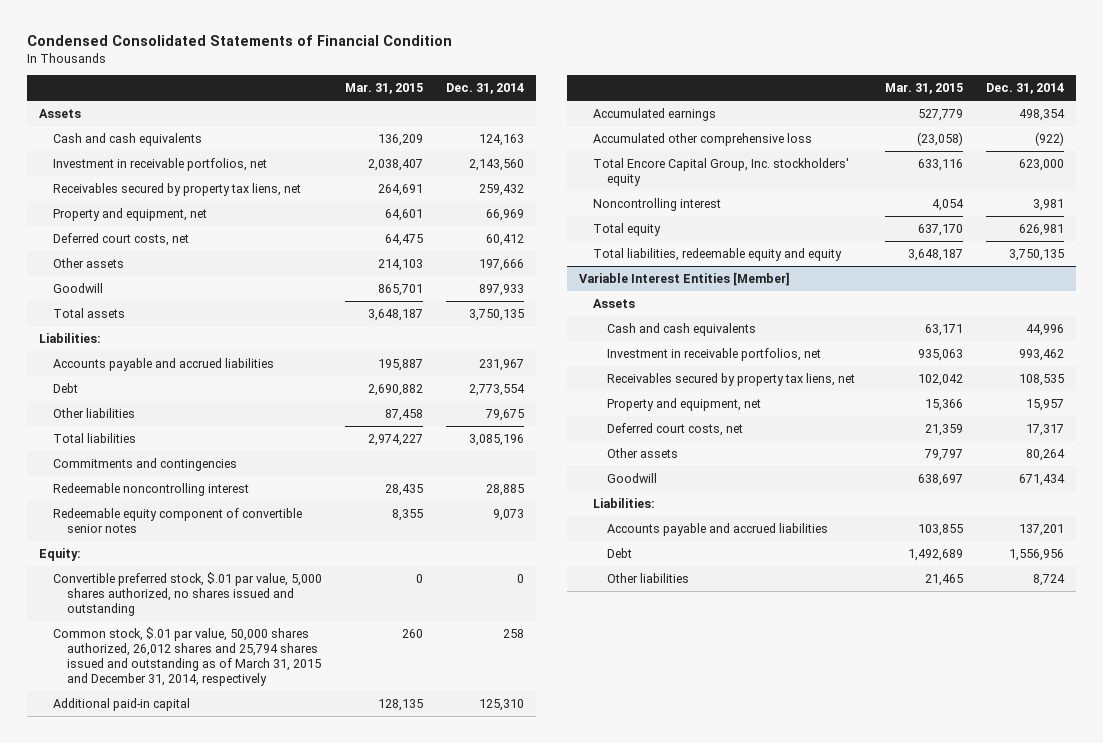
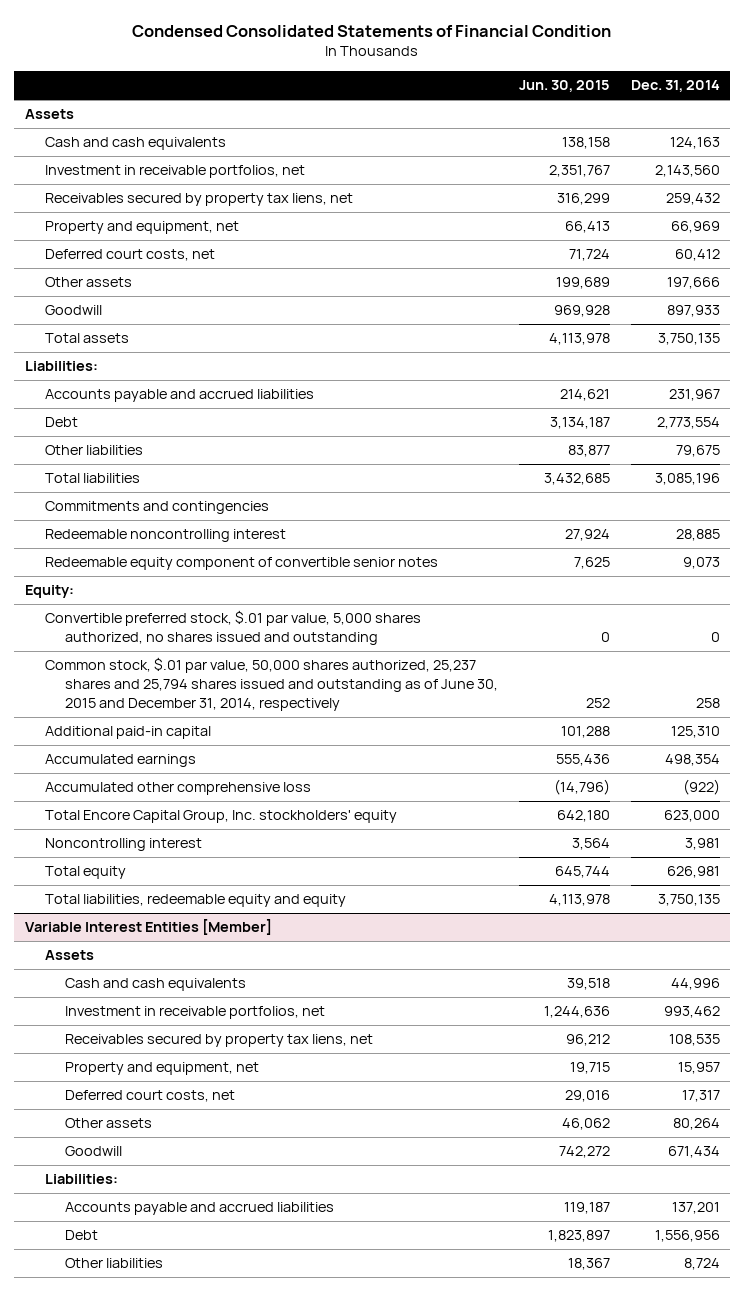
- | Mar. 31, 2015 | Dec. 31, 2014
+ | Jun. 30, 2015 | Dec. 31, 2014
- Common stock, $.01 par value, 50,000 shares authorized, 26,012 shares and 25,794 shares issued and outstanding as of March 31, 2015 and December 31, 2014, respectively | 260 | 258
+ Common stock, $.01 par value, 50,000 shares authorized, 25,237 shares and 25,794 shares issued and outstanding as of June 30, 2015 and December 31, 2014, respectively | 252 | 258

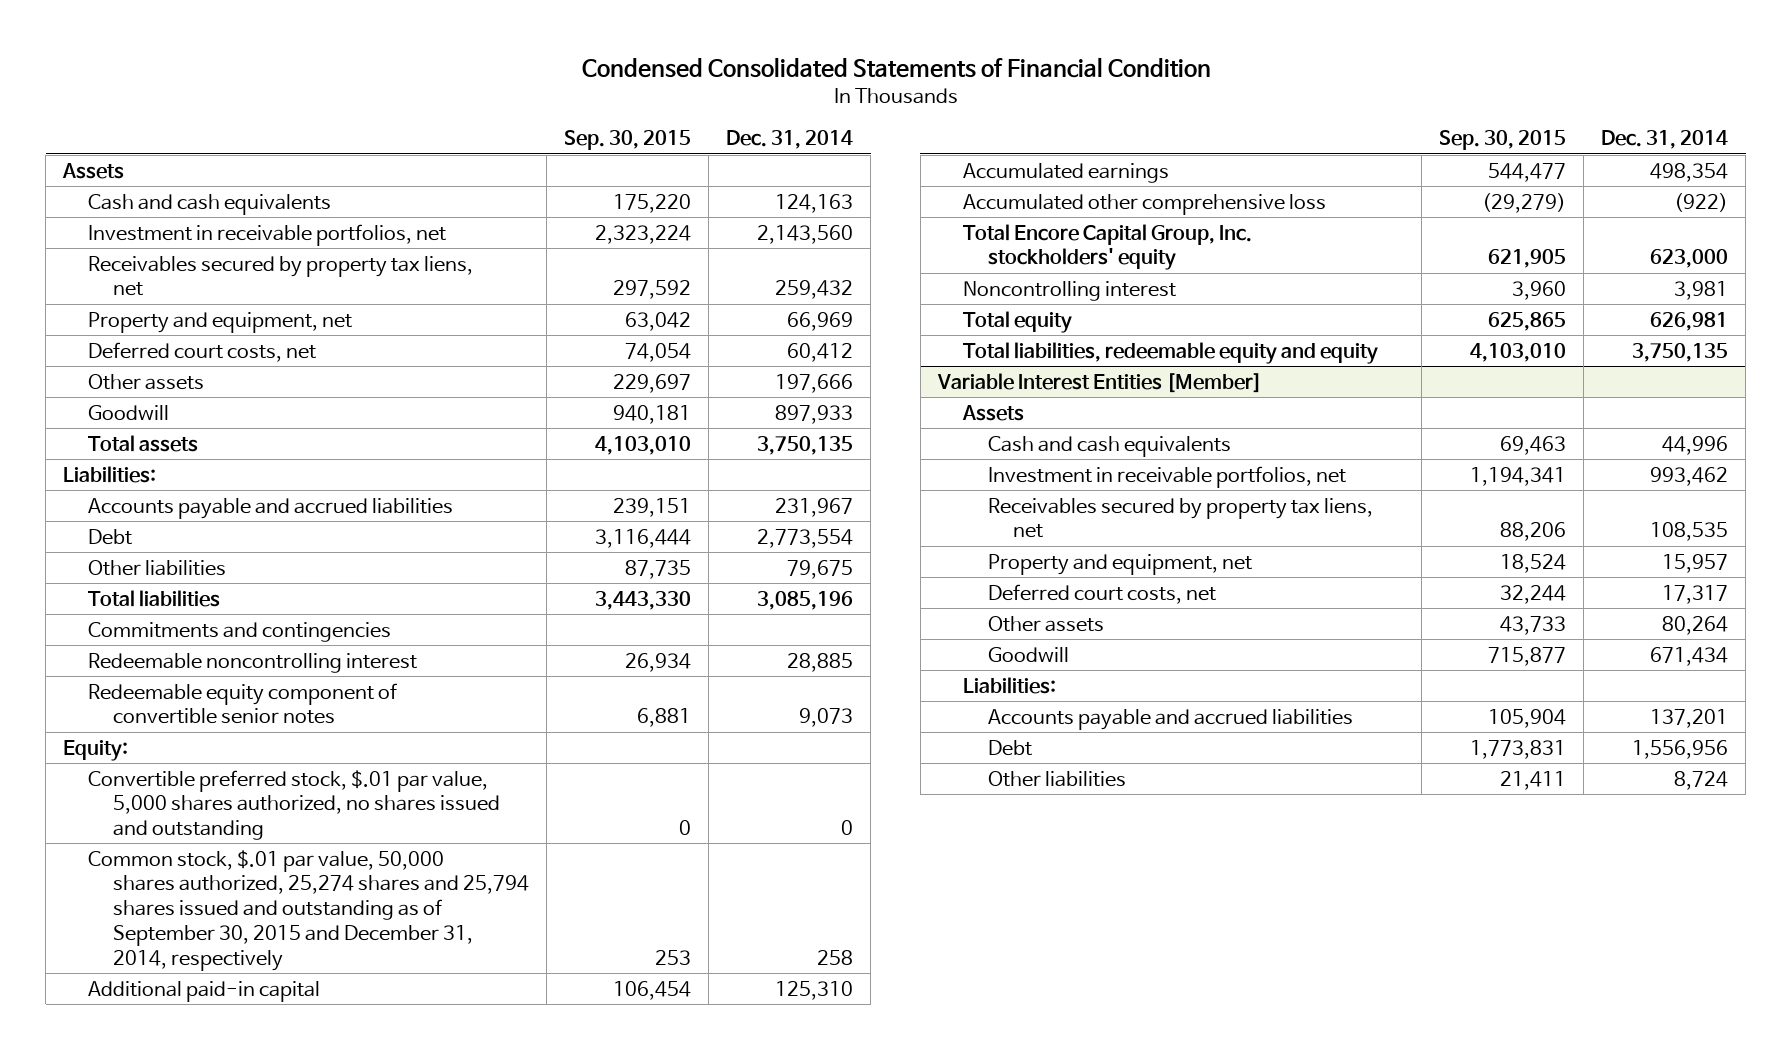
- | Jun. 30, 2015 | Dec. 31, 2014
+ | Sep. 30, 2015 | Dec. 31, 2014
- Common stock, $.01 par value, 50,000 shares authorized, 25,237 shares and 25,794 shares issued and outstanding as of June 30, 2015 and December 31, 2014, respectively | 252 | 258
+ Common stock, $.01 par value, 50,000 shares authorized, 25,274 shares and 25,794 shares issued and outstanding as of September 30, 2015 and December 31, 2014, respectively | 253 | 258

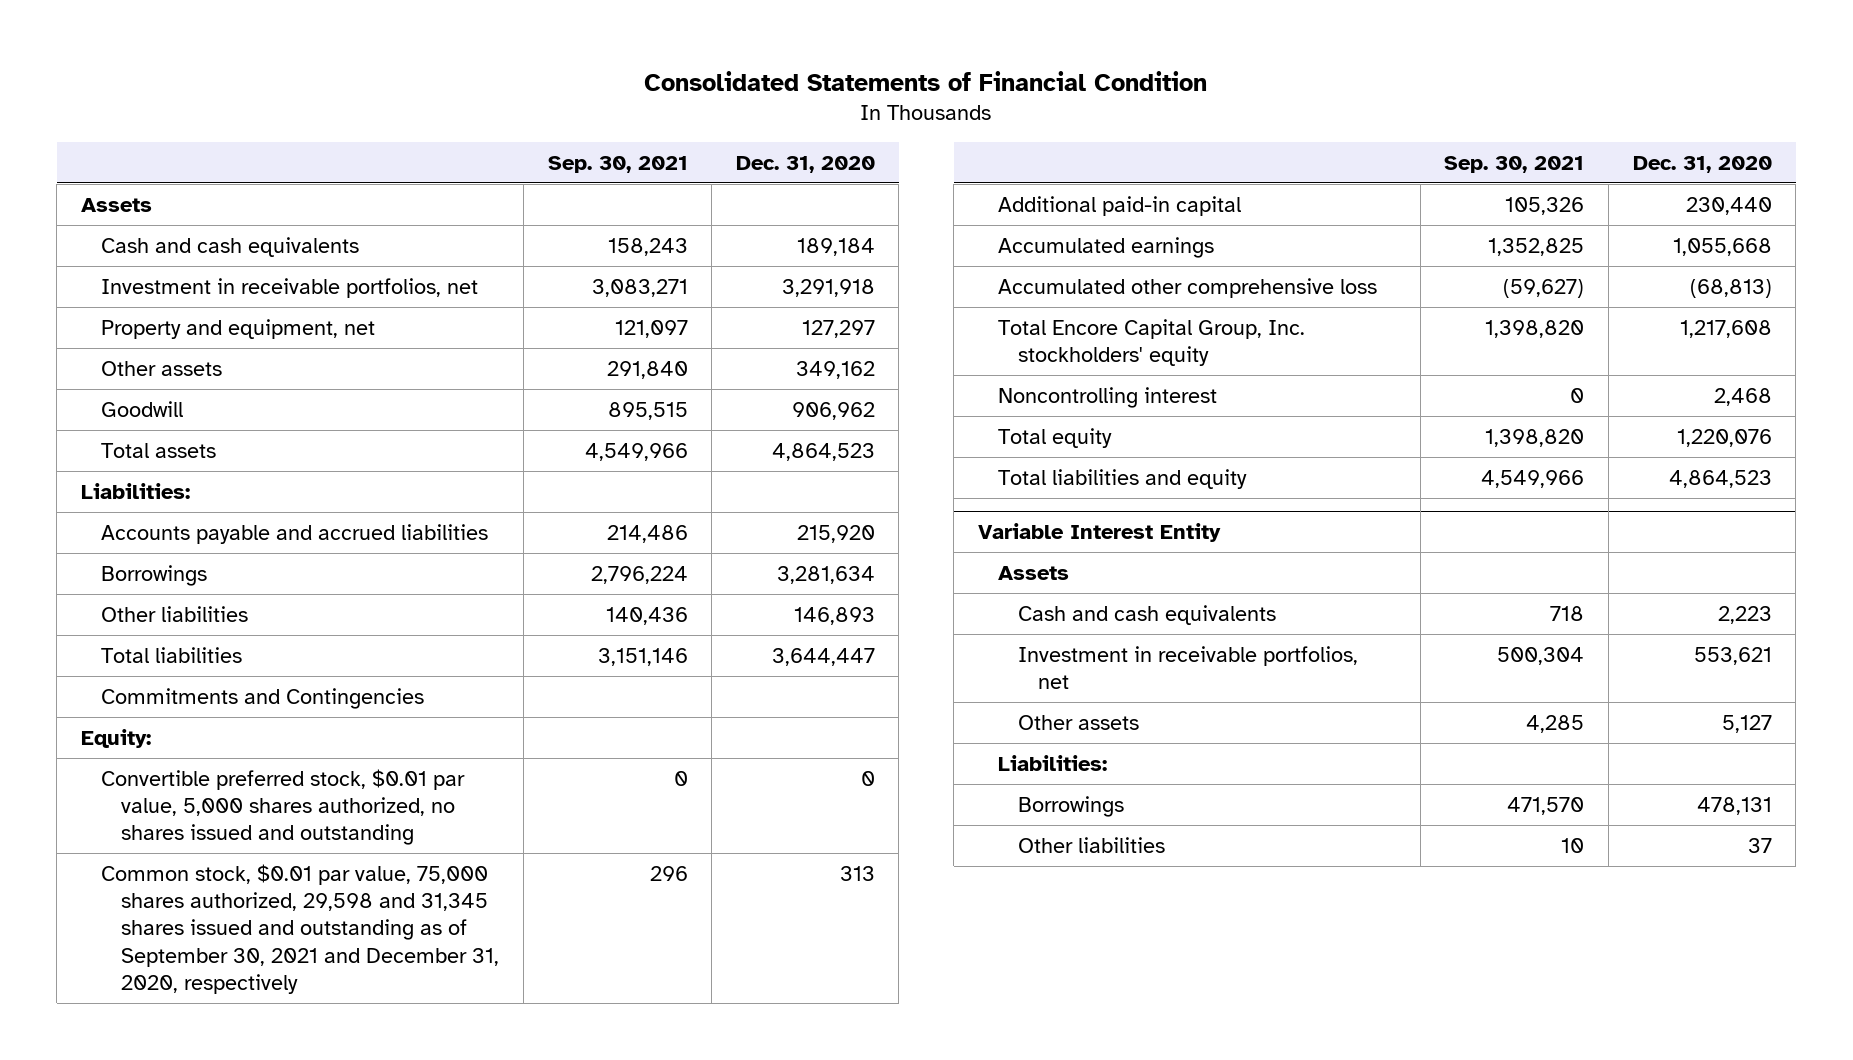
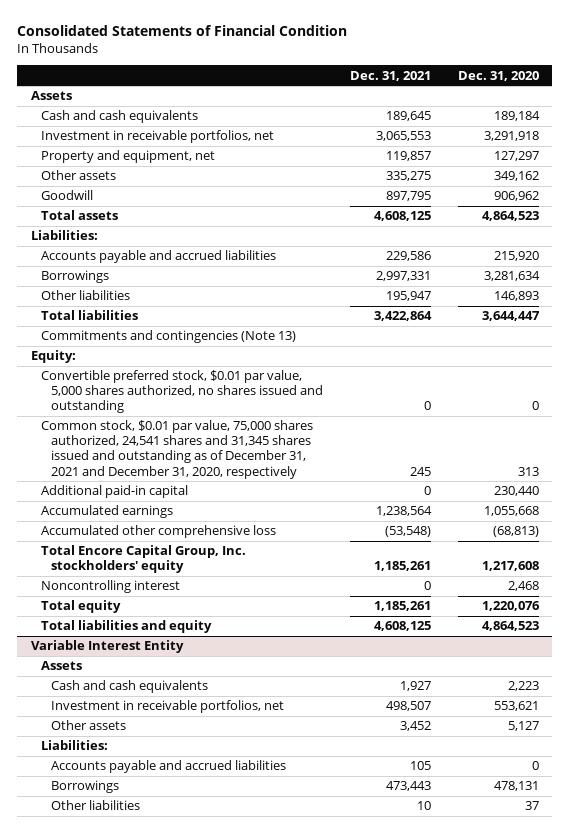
- | Sep. 30, 2021 | Dec. 31, 2020
+ | Dec. 31, 2021 | Dec. 31, 2020
- Commitments and Contingencies
+ Commitments and contingencies (Note 13)
- Common stock, $0.01 par value, 75,000 shares authorized, 29,598 and 31,345 shares issued and outstanding as of September 30, 2021 and December 31, 2020, respectively | 296 | 313
+ Common stock, $0.01 par value, 75,000 shares authorized, 24,541 shares and 31,345 shares issued and outstanding as of December 31, 2021 and December 31, 2020, respectively | 245 | 313
@ Variable Interest Entity
+ Accounts payable and accrued liabilities | 105 | 0

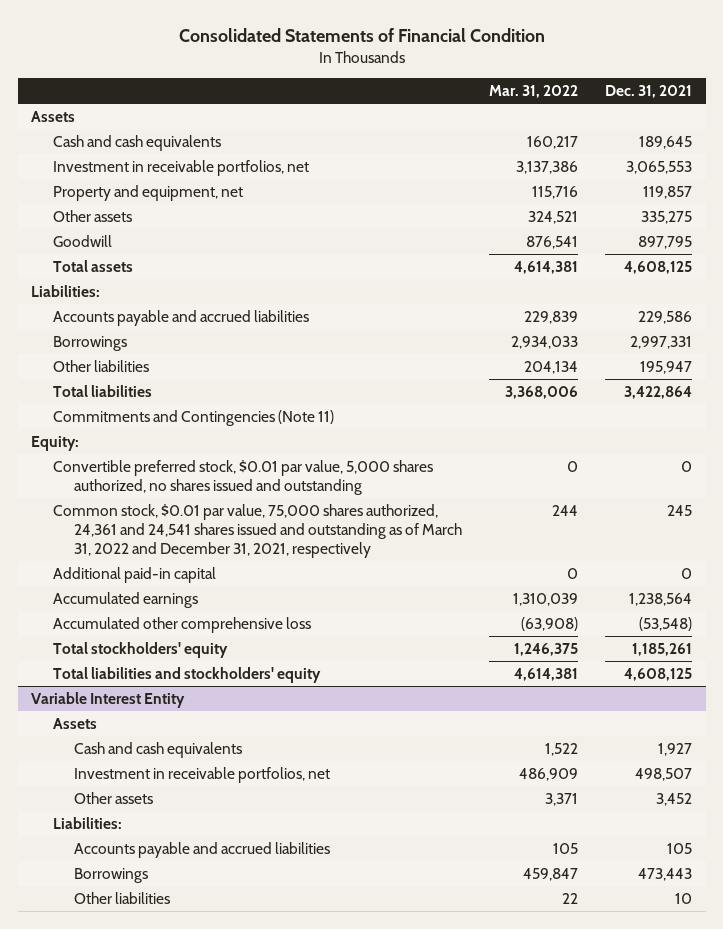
- | Dec. 31, 2021 | Dec. 31, 2020
+ | Mar. 31, 2022 | Dec. 31, 2021
- Commitments and contingencies (Note 13)
+ Commitments and Contingencies (Note 11)
- Common stock, $0.01 par value, 75,000 shares authorized, 24,541 shares and 31,345 shares issued and outstanding as of December 31, 2021 and December 31, 2020, respectively | 245 | 313
+ Common stock, $0.01 par value, 75,000 shares authorized, 24,361 and 24,541 shares issued and outstanding as of March 31, 2022 and December 31, 2021, respectively | 244 | 245
- Total Encore Capital Group, Inc. stockholders' equity | 1,185,261 | 1,217,608
- Noncontrolling interest | 0 | 2,468
- Total equity | 1,185,261 | 1,220,076
- Total liabilities and equity | 4,608,125 | 4,864,523
+ Total stockholders' equity | 1,246,375 | 1,185,261
+ Total liabilities and stockholders' equity | 4,614,381 | 4,608,125

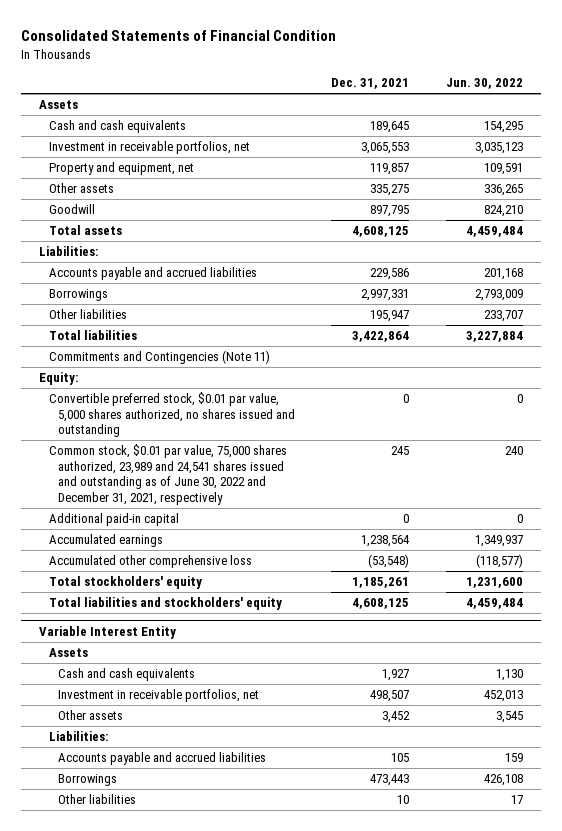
- | Mar. 31, 2022 | Dec. 31, 2021
+ | Dec. 31, 2021 | Jun. 30, 2022
- Common stock, $0.01 par value, 75,000 shares authorized, 24,361 and 24,541 shares issued and outstanding as of March 31, 2022 and December 31, 2021, respectively | 244 | 245
+ Common stock, $0.01 par value, 75,000 shares authorized, 23,989 and 24,541 shares issued and outstanding as of June 30, 2022 and December 31, 2021, respectively | 245 | 240

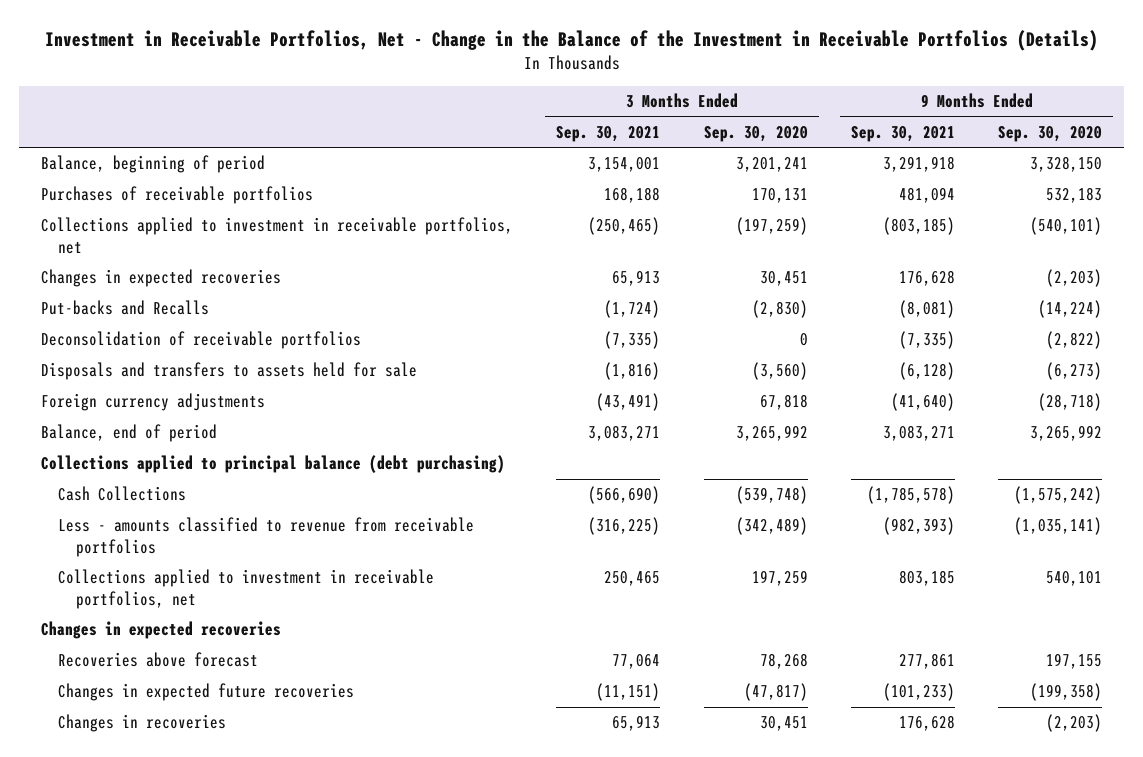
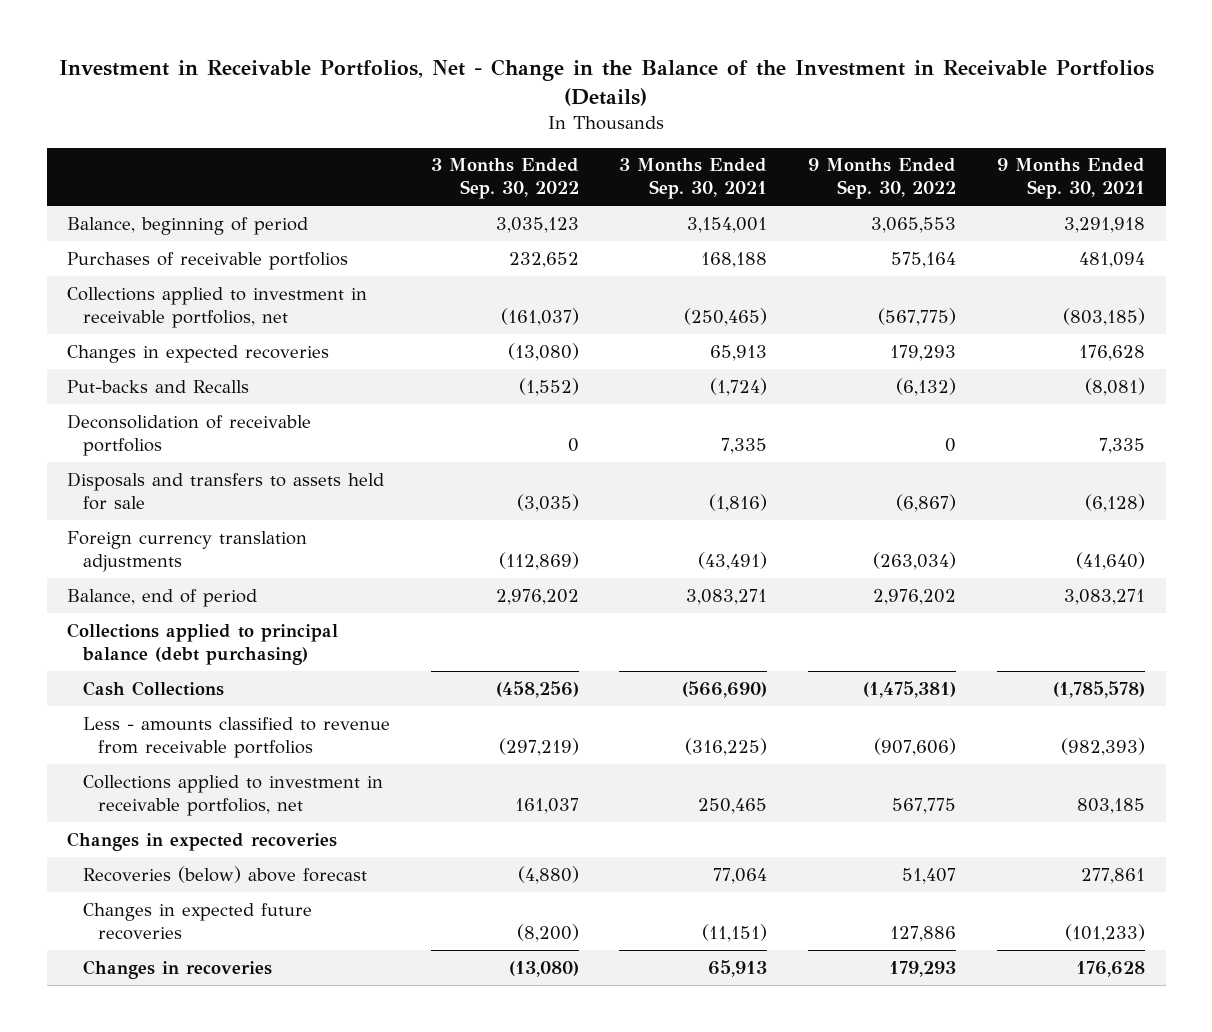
- | 3 Months Ended Sep. 30, 2021 | 3 Months Ended Sep. 30, 2020 | 9 Months Ended Sep. 30, 2021 | 9 Months Ended Sep. 30, 2020
+ | 3 Months Ended Sep. 30, 2022 | 3 Months Ended Sep. 30, 2021 | 9 Months Ended Sep. 30, 2022 | 9 Months Ended Sep. 30, 2021
- Deconsolidation of receivable portfolios | (7,335) | 0 | (7,335) | (2,822)
+ Deconsolidation of receivable portfolios | 0 | 7,335 | 0 | 7,335
- Foreign currency adjustments | (43,491) | 67,818 | (41,640) | (28,718)
+ Foreign currency translation adjustments | (112,869) | (43,491) | (263,034) | (41,640)
- Recoveries above forecast | 77,064 | 78,268 | 277,861 | 197,155
+ Recoveries (below) above forecast | (4,880) | 77,064 | 51,407 | 277,861

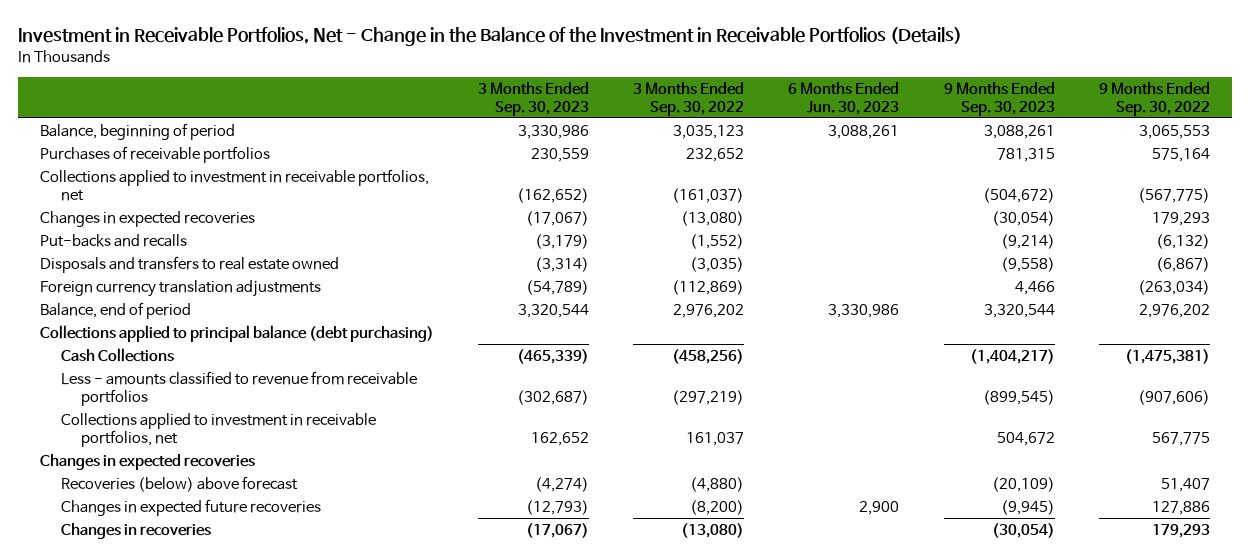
- | 3 Months Ended Sep. 30, 2022 | 3 Months Ended Sep. 30, 2021 | 9 Months Ended Sep. 30, 2022 | 9 Months Ended Sep. 30, 2021
+ | 3 Months Ended Sep. 30, 2023 | 3 Months Ended Sep. 30, 2022 | 6 Months Ended Jun. 30, 2023 | 9 Months Ended Sep. 30, 2023 | 9 Months Ended Sep. 30, 2022
- Put-backs and Recalls | (1,552) | (1,724) | (6,132) | (8,081)
- Deconsolidation of receivable portfolios | 0 | 7,335 | 0 | 7,335
- Disposals and transfers to assets held for sale | (3,035) | (1,816) | (6,867) | (6,128)
+ Put-backs and recalls | (3,179) | (1,552) | | (9,214) | (6,132)
+ Disposals and transfers to real estate owned | (3,314) | (3,035) | | (9,558) | (6,867)

